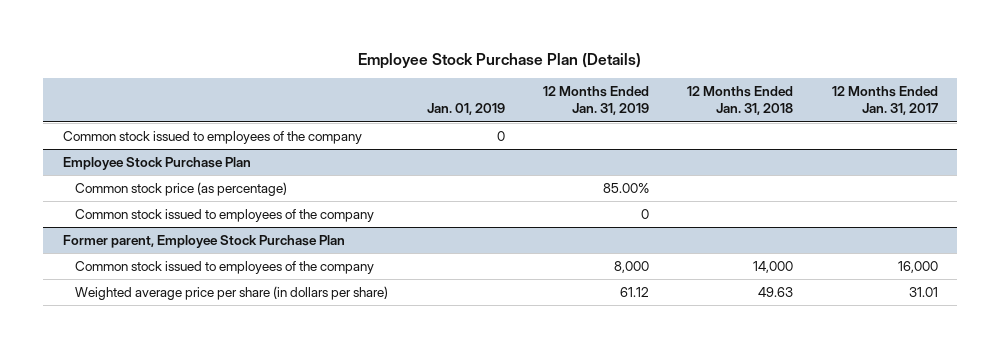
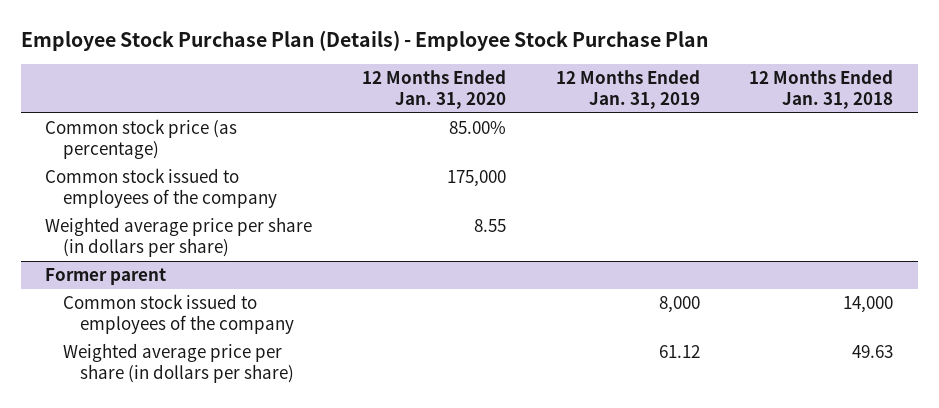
- Employee Stock Purchase Plan (Details)
+ Employee Stock Purchase Plan (Details) - Employee Stock Purchase Plan
- | Jan. 01, 2019 | 12 Months Ended Jan. 31, 2019 | 12 Months Ended Jan. 31, 2018 | 12 Months Ended Jan. 31, 2017
+ | 12 Months Ended Jan. 31, 2020 | 12 Months Ended Jan. 31, 2019 | 12 Months Ended Jan. 31, 2018
+ Common stock price (as percentage) | 85.00% | |
- Employee Stock Purchase Plan
- Common stock price (as percentage) | | 85.00% | |
- Common stock issued to employees of the company | | 0 | |
- Former parent, Employee Stock Purchase Plan
+ Weighted average price per share (in dollars per share) | 8.55 | |
+ Former parent

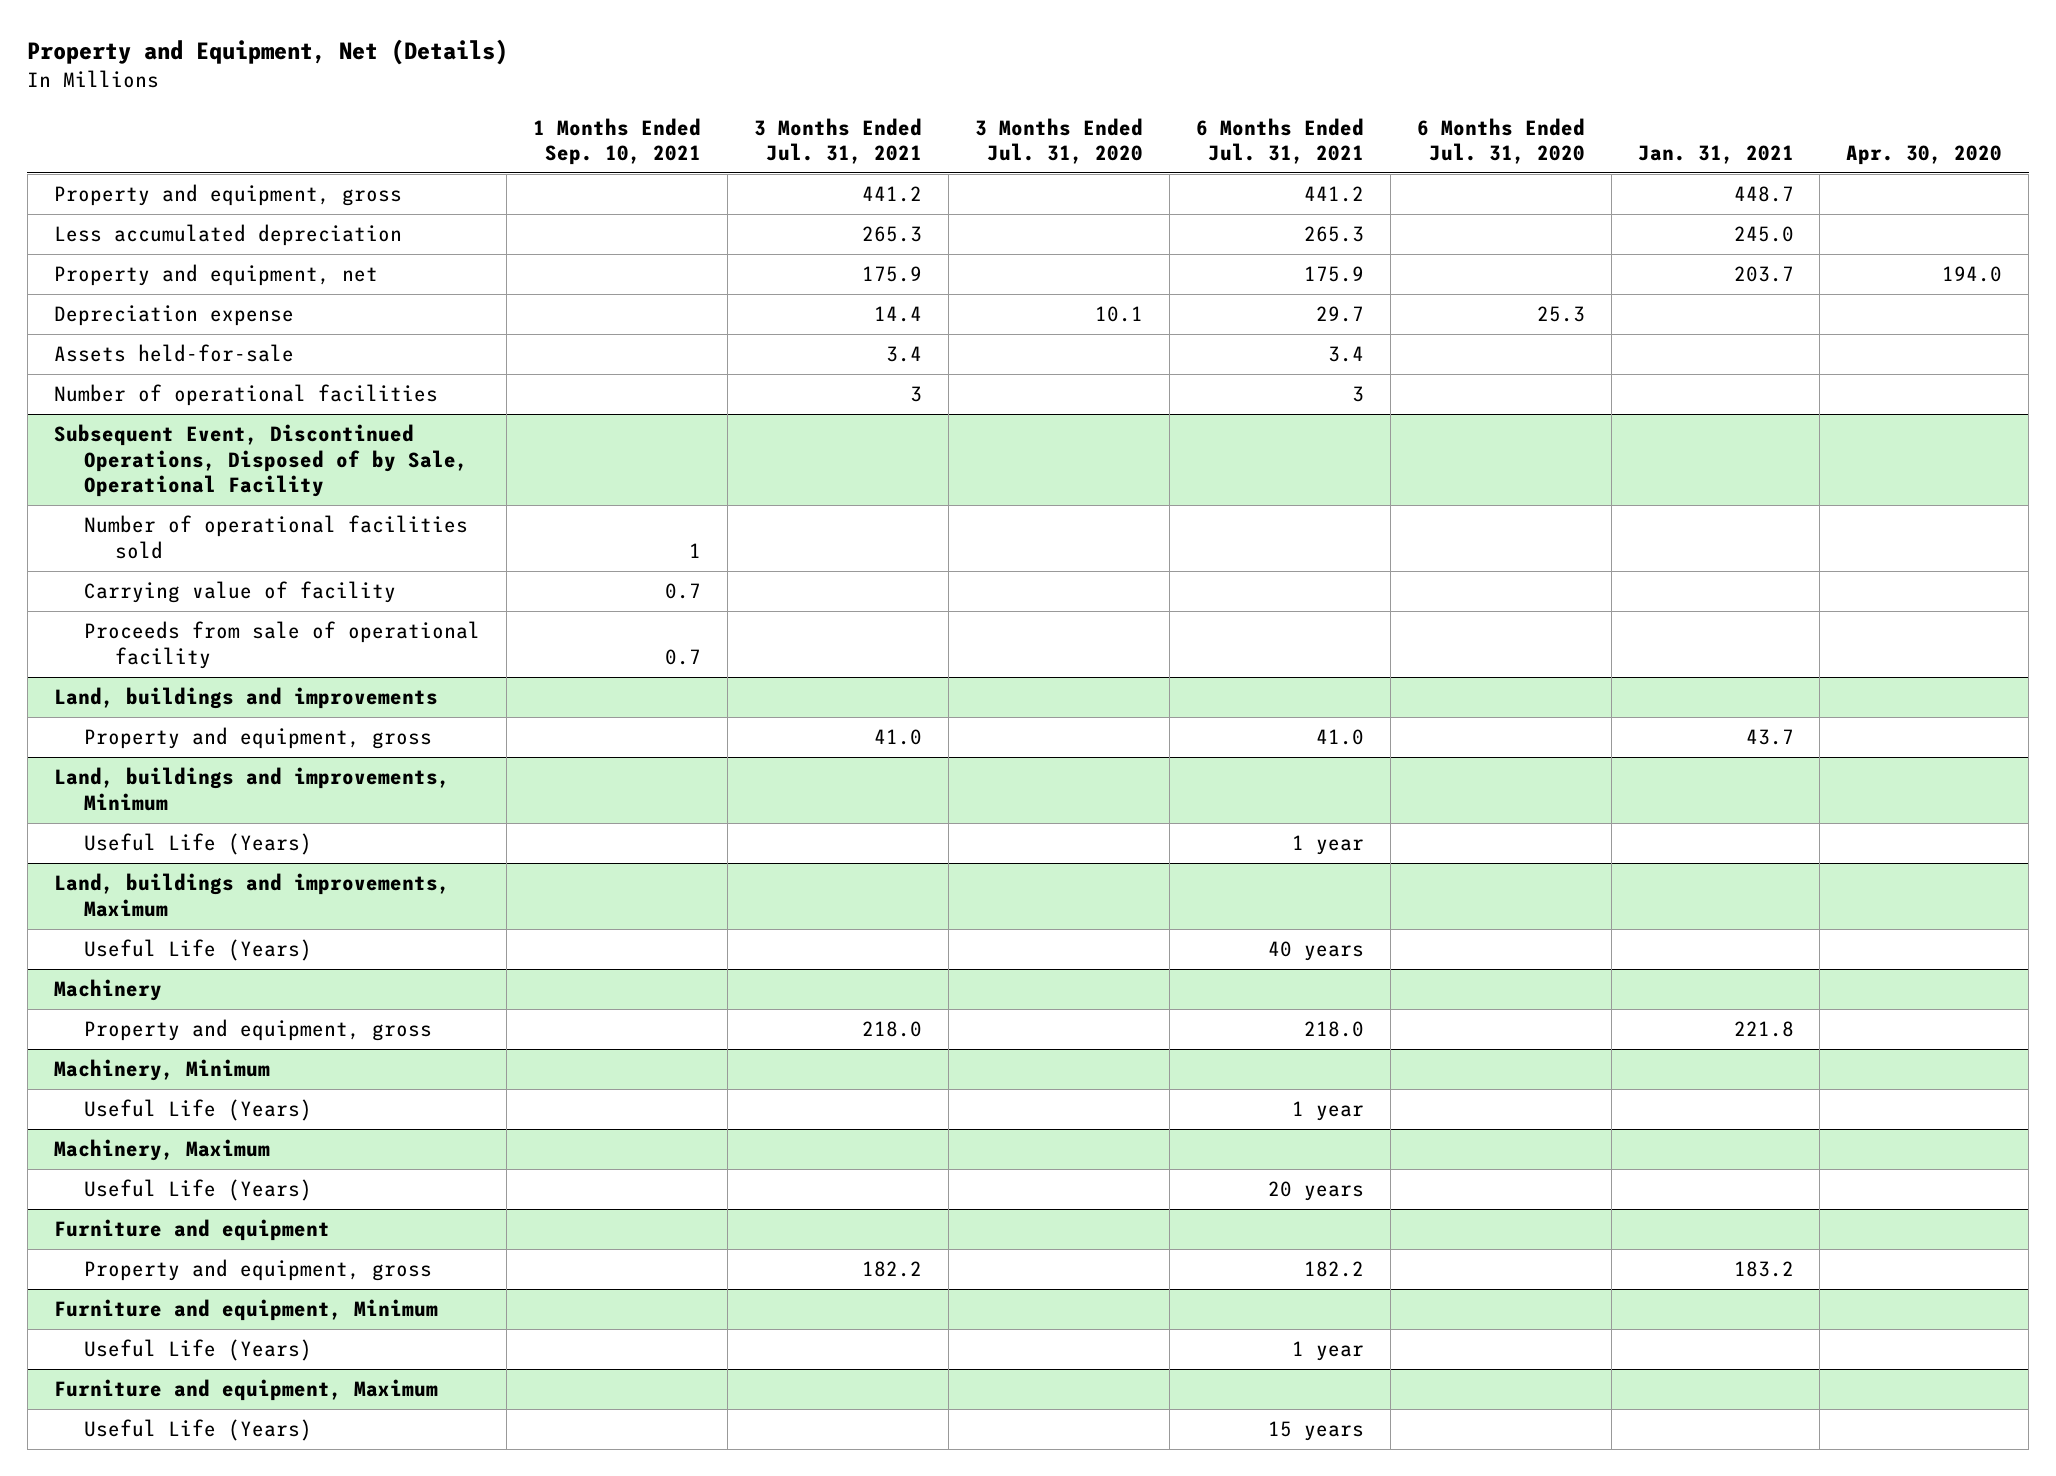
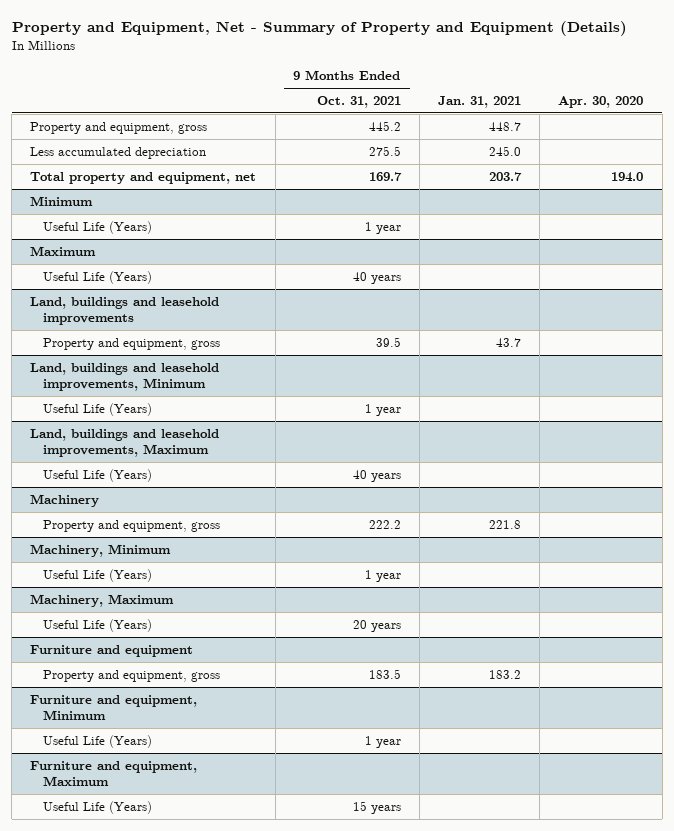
- Property and Equipment, Net (Details)
+ Property and Equipment, Net - Summary of Property and Equipment (Details)
- | 1 Months Ended Sep. 10, 2021 | 3 Months Ended Jul. 31, 2021 | 3 Months Ended Jul. 31, 2020 | 6 Months Ended Jul. 31, 2021 | 6 Months Ended Jul. 31, 2020 | Jan. 31, 2021 | Apr. 30, 2020
+ | 9 Months Ended Oct. 31, 2021 | Jan. 31, 2021 | Apr. 30, 2020
- Property and equipment, net | | 175.9 | | 175.9 | | 203.7 | 194.0
- Depreciation expense | | 14.4 | 10.1 | 29.7 | 25.3 | |
- Assets held-for-sale | | 3.4 | | 3.4 | | |
- Number of operational facilities | | 3 | | 3 | | |
- Subsequent Event, Discontinued Operations, Disposed of by Sale, Operational Facility
- Number of operational facilities sold | 1 | | | | | |
- Carrying value of facility | 0.7 | | | | | |
- Proceeds from sale of operational facility | 0.7 | | | | | |
- Land, buildings and improvements
+ Total property and equipment, net | 169.7 | 203.7 | 194.0
+ Minimum
+ Useful Life (Years) | 1 year | |
+ Maximum
+ Useful Life (Years) | 40 years | |
+ Land, buildings and leasehold improvements
- Land, buildings and improvements, Minimum
+ Land, buildings and leasehold improvements, Minimum
- Land, buildings and improvements, Maximum
+ Land, buildings and leasehold improvements, Maximum

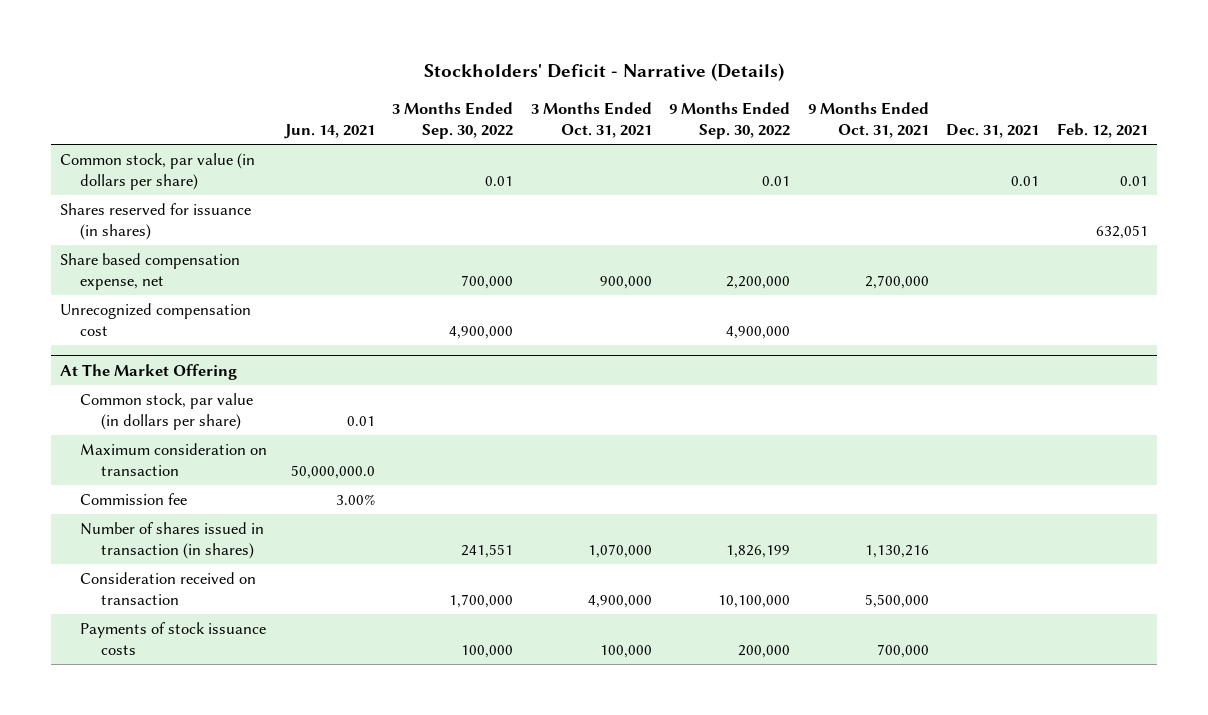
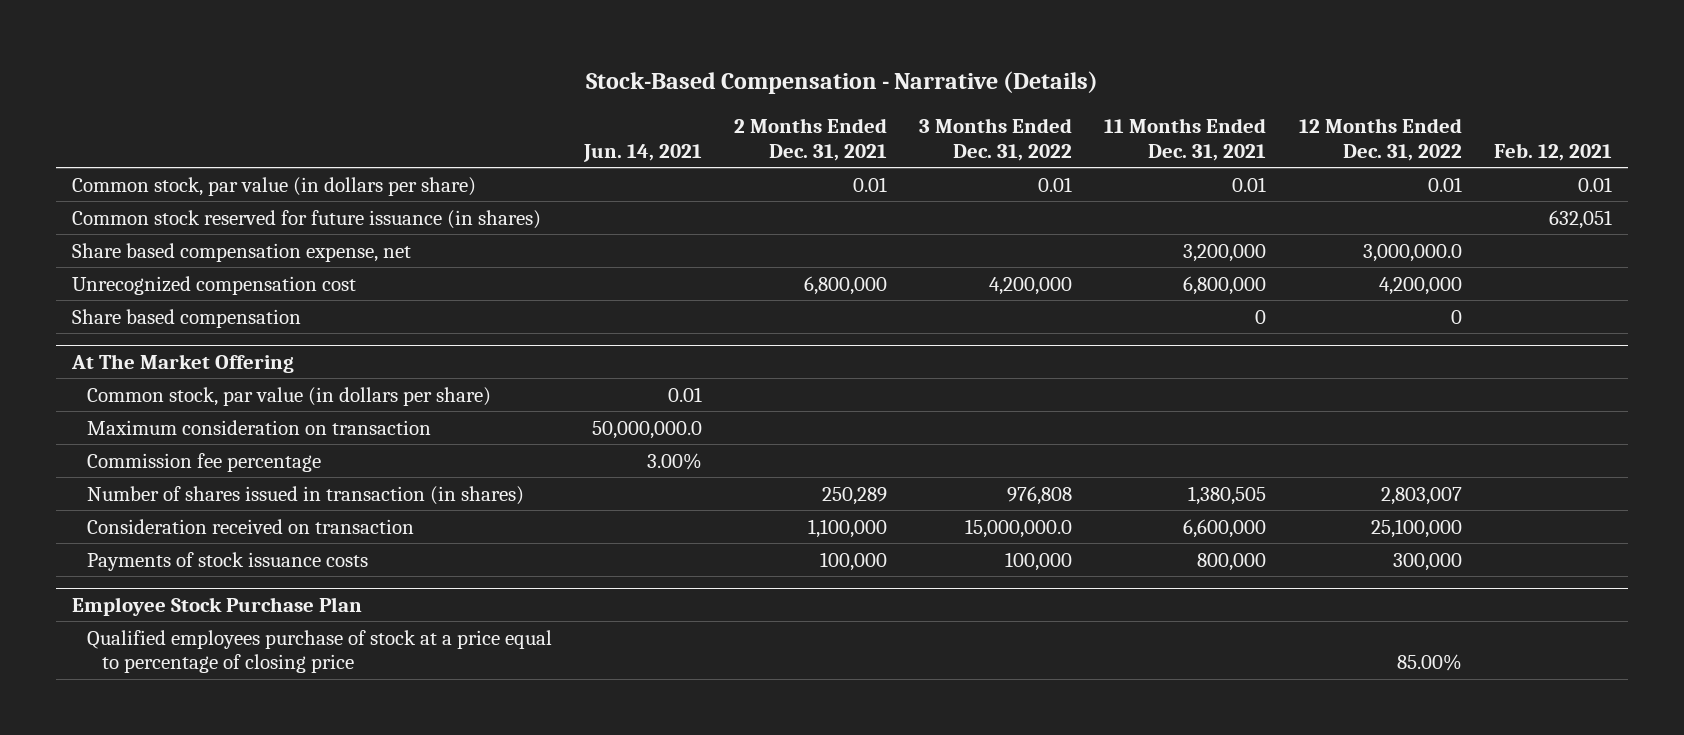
- Stockholders' Deficit - Narrative (Details)
+ Stock-Based Compensation - Narrative (Details)
- | Jun. 14, 2021 | 3 Months Ended Sep. 30, 2022 | 3 Months Ended Oct. 31, 2021 | 9 Months Ended Sep. 30, 2022 | 9 Months Ended Oct. 31, 2021 | Dec. 31, 2021 | Feb. 12, 2021
+ | Jun. 14, 2021 | 2 Months Ended Dec. 31, 2021 | 3 Months Ended Dec. 31, 2022 | 11 Months Ended Dec. 31, 2021 | 12 Months Ended Dec. 31, 2022 | Feb. 12, 2021
- Shares reserved for issuance (in shares) | | | | | | | 632,051
+ Common stock reserved for future issuance (in shares) | | | | | | 632,051
+ Share based compensation | | | | 0 | 0 |
@ At The Market Offering
- Commission fee | 3.00% | | | | | |
+ Commission fee percentage | 3.00% | | | | |
+ Employee Stock Purchase Plan
+ Qualified employees purchase of stock at a price equal to percentage of closing price | | | | | 85.00% |

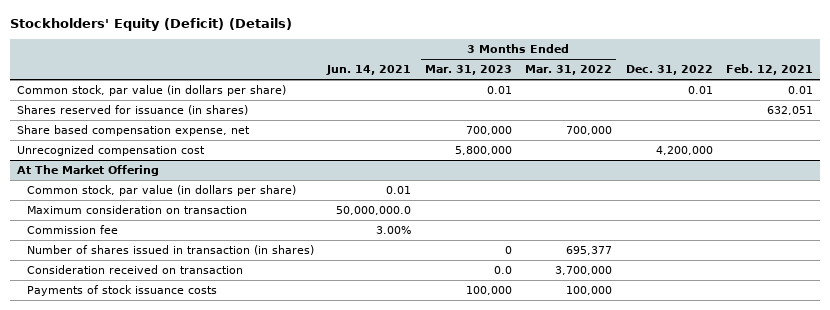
- Stock-Based Compensation - Narrative (Details)
+ Stockholders' Equity (Deficit) (Details)
- | Jun. 14, 2021 | 2 Months Ended Dec. 31, 2021 | 3 Months Ended Dec. 31, 2022 | 11 Months Ended Dec. 31, 2021 | 12 Months Ended Dec. 31, 2022 | Feb. 12, 2021
+ | Jun. 14, 2021 | 3 Months Ended Mar. 31, 2023 | 3 Months Ended Mar. 31, 2022 | Dec. 31, 2022 | Feb. 12, 2021
- Common stock reserved for future issuance (in shares) | | | | | | 632,051
+ Shares reserved for issuance (in shares) | | | | | 632,051
- Share based compensation | | | | 0 | 0 |
@ At The Market Offering
- Commission fee percentage | 3.00% | | | | |
+ Commission fee | 3.00% | | | |
- Employee Stock Purchase Plan
- Qualified employees purchase of stock at a price equal to percentage of closing price | | | | | 85.00% |

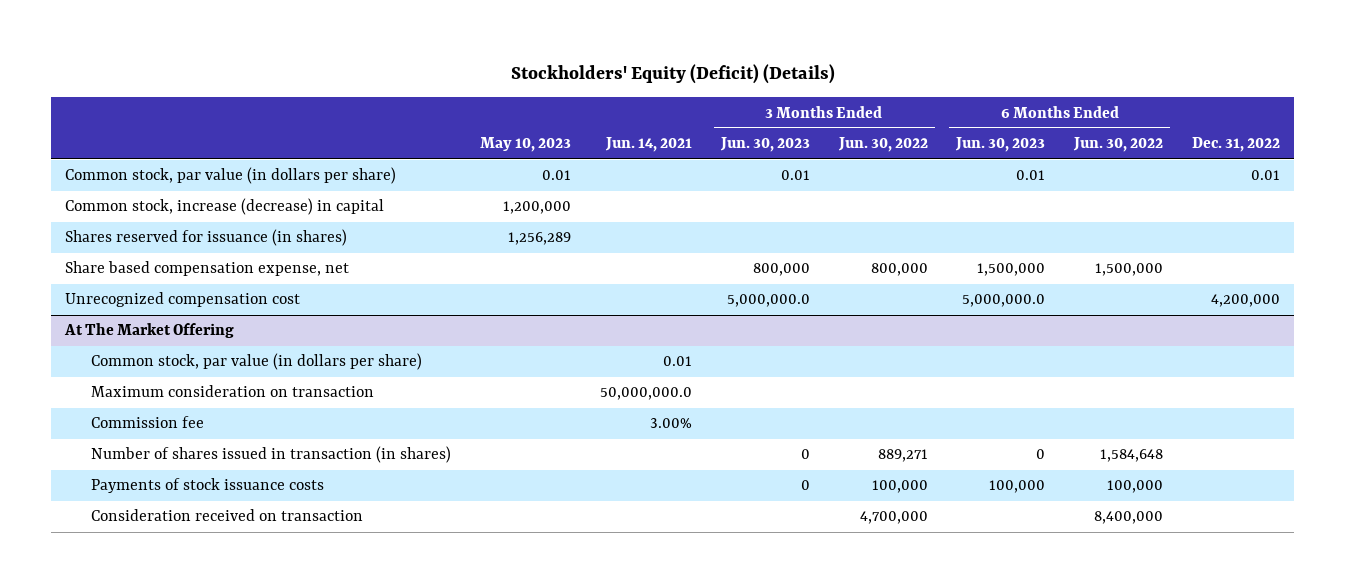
- | Jun. 14, 2021 | 3 Months Ended Mar. 31, 2023 | 3 Months Ended Mar. 31, 2022 | Dec. 31, 2022 | Feb. 12, 2021
+ | May 10, 2023 | Jun. 14, 2021 | 3 Months Ended Jun. 30, 2023 | 3 Months Ended Jun. 30, 2022 | 6 Months Ended Jun. 30, 2023 | 6 Months Ended Jun. 30, 2022 | Dec. 31, 2022
+ Common stock, increase (decrease) in capital | 1,200,000 | | | | | |
@ At The Market Offering
moved down: Consideration received on transaction | | | | 4,700,000 | | 8,400,000 |

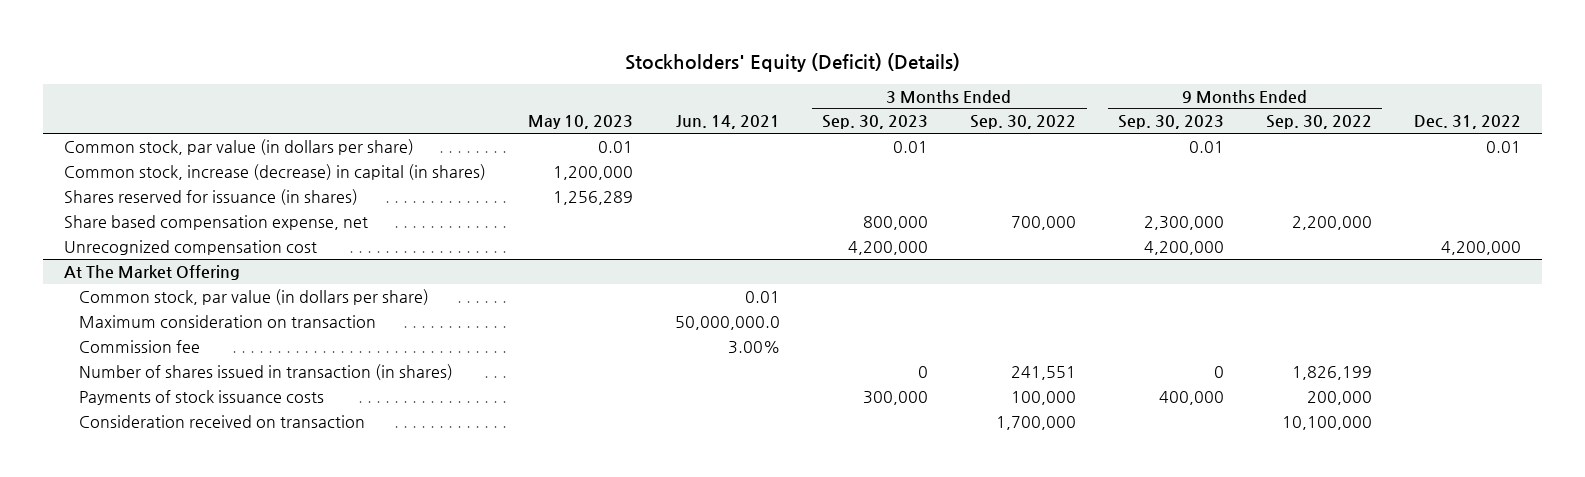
- | May 10, 2023 | Jun. 14, 2021 | 3 Months Ended Jun. 30, 2023 | 3 Months Ended Jun. 30, 2022 | 6 Months Ended Jun. 30, 2023 | 6 Months Ended Jun. 30, 2022 | Dec. 31, 2022
+ | May 10, 2023 | Jun. 14, 2021 | 3 Months Ended Sep. 30, 2023 | 3 Months Ended Sep. 30, 2022 | 9 Months Ended Sep. 30, 2023 | 9 Months Ended Sep. 30, 2022 | Dec. 31, 2022
- Common stock, increase (decrease) in capital | 1,200,000 | | | | | |
+ Common stock, increase (decrease) in capital (in shares) | 1,200,000 | | | | | |

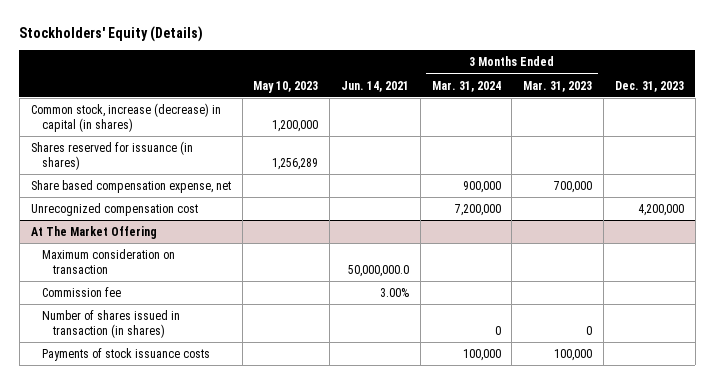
- Stockholders' Equity (Deficit) (Details)
+ Stockholders' Equity (Details)
- | May 10, 2023 | Jun. 14, 2021 | 3 Months Ended Sep. 30, 2023 | 3 Months Ended Sep. 30, 2022 | 9 Months Ended Sep. 30, 2023 | 9 Months Ended Sep. 30, 2022 | Dec. 31, 2022
+ | May 10, 2023 | Jun. 14, 2021 | 3 Months Ended Mar. 31, 2024 | 3 Months Ended Mar. 31, 2023 | Dec. 31, 2023
- Common stock, par value (in dollars per share) | 0.01 | | 0.01 | | 0.01 | | 0.01
@ At The Market Offering
- Common stock, par value (in dollars per share) | | 0.01 | | | | |
- Consideration received on transaction | | | | 1,700,000 | | 10,100,000 |

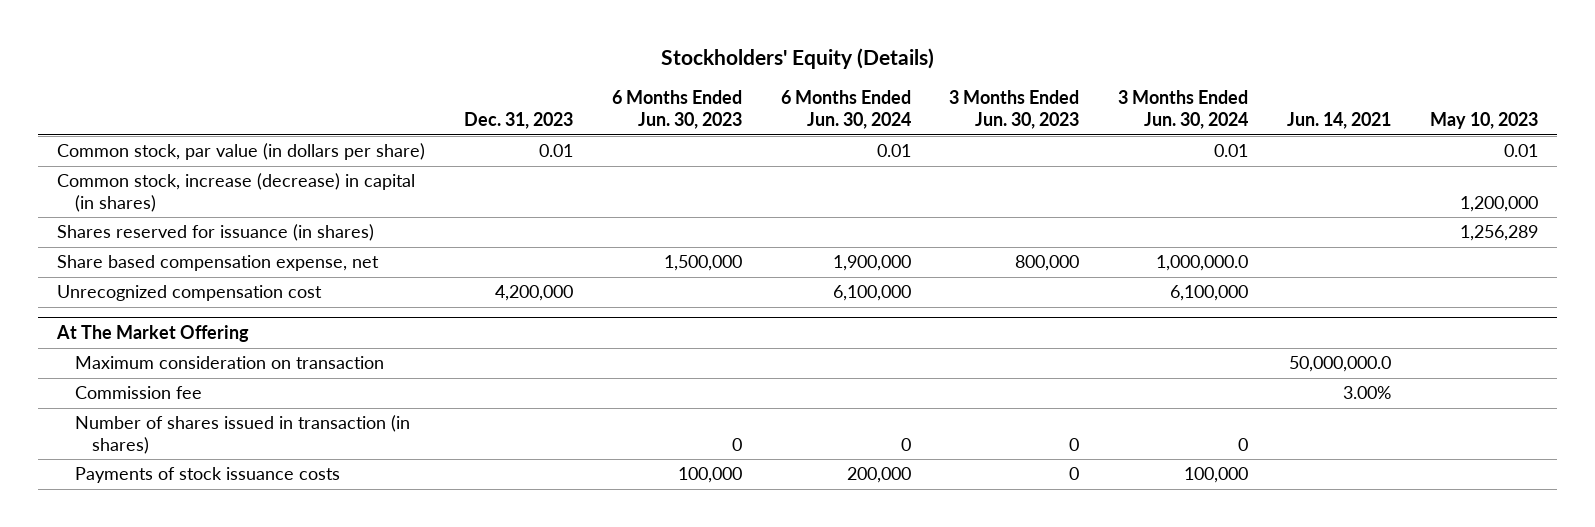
- | May 10, 2023 | Jun. 14, 2021 | 3 Months Ended Mar. 31, 2024 | 3 Months Ended Mar. 31, 2023 | Dec. 31, 2023
+ | Dec. 31, 2023 | 6 Months Ended Jun. 30, 2023 | 6 Months Ended Jun. 30, 2024 | 3 Months Ended Jun. 30, 2023 | 3 Months Ended Jun. 30, 2024 | Jun. 14, 2021 | May 10, 2023
+ Common stock, par value (in dollars per share) | 0.01 | | 0.01 | | 0.01 | | 0.01

